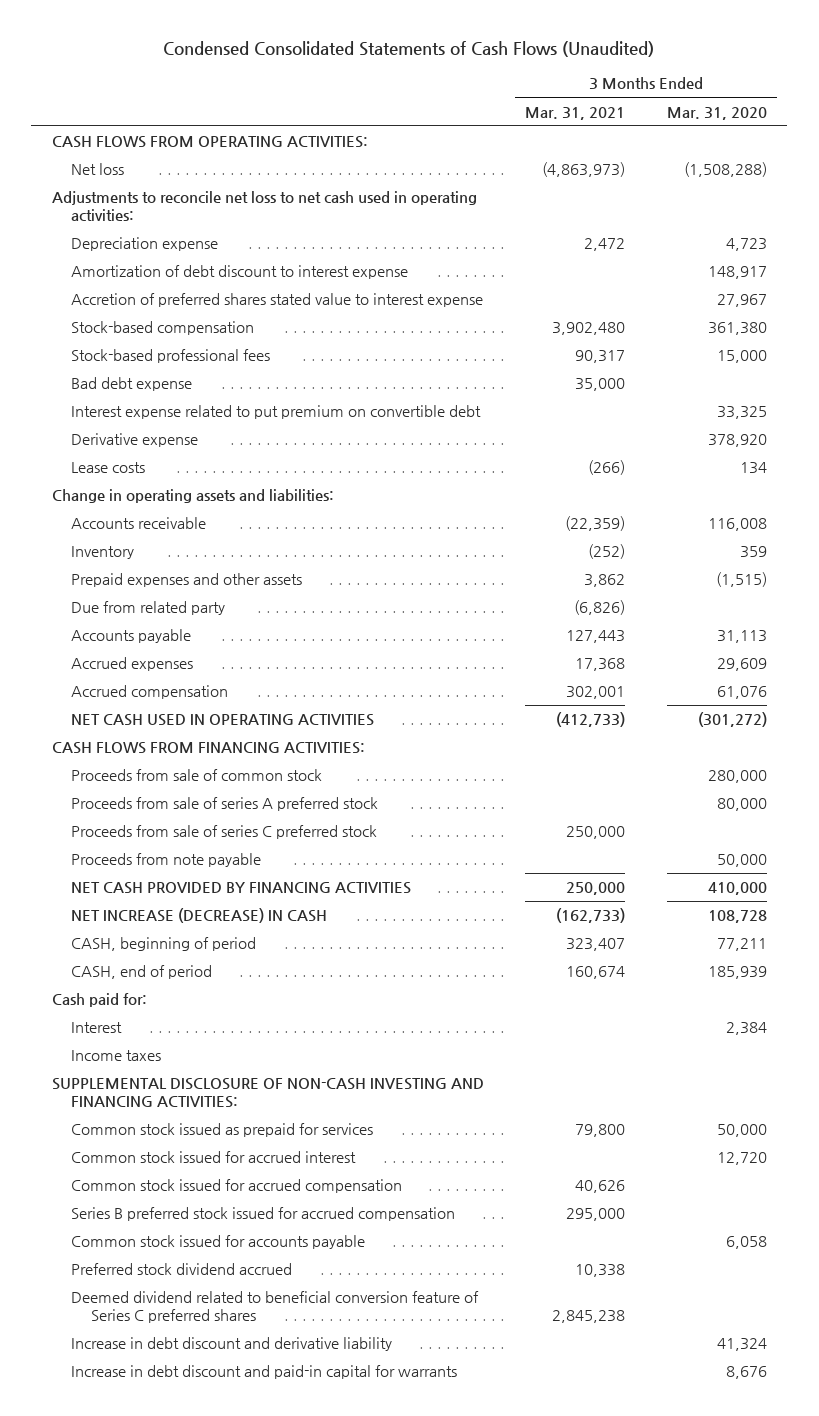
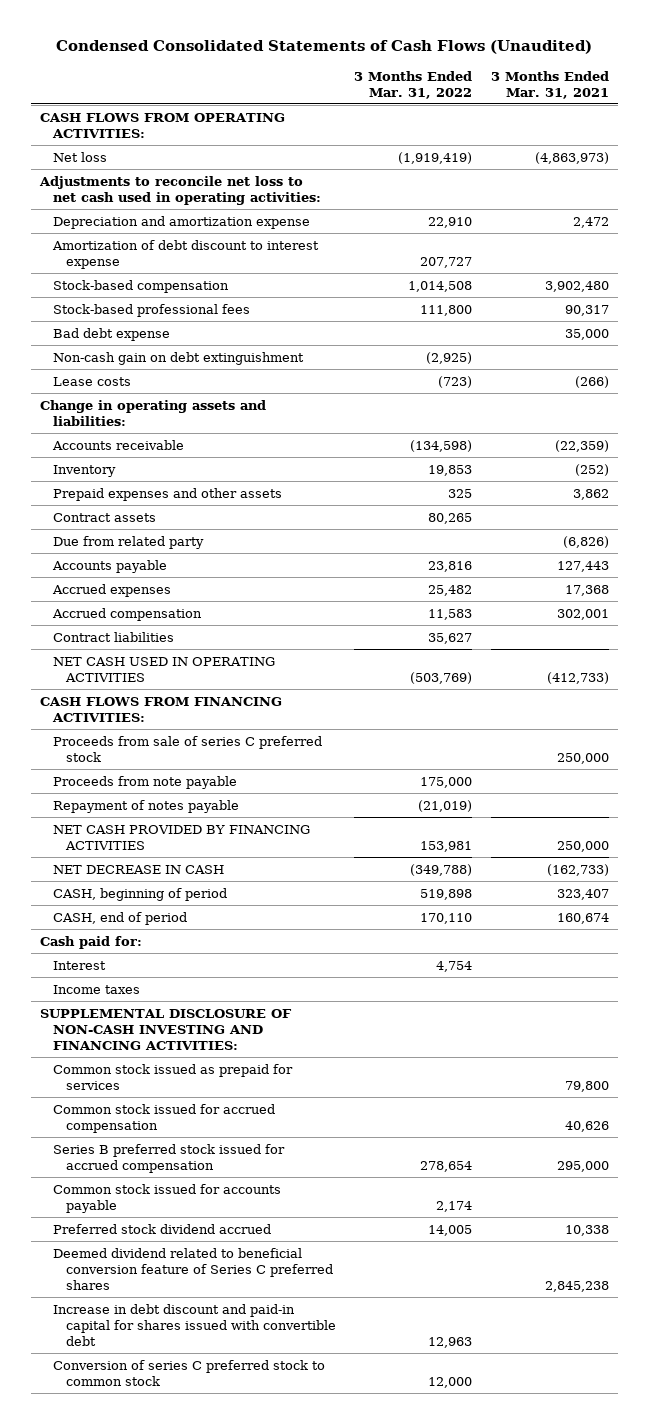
- | 3 Months Ended Mar. 31, 2021 | 3 Months Ended Mar. 31, 2020
+ | 3 Months Ended Mar. 31, 2022 | 3 Months Ended Mar. 31, 2021
- Depreciation expense | 2,472 | 4,723
+ Depreciation and amortization expense | 22,910 | 2,472
- Accretion of preferred shares stated value to interest expense | | 27,967
- Interest expense related to put premium on convertible debt | | 33,325
- Derivative expense | | 378,920
+ Non-cash gain on debt extinguishment | (2,925) |
+ Contract assets | 80,265 |
+ Contract liabilities | 35,627 |
- Proceeds from sale of common stock | | 280,000
- Proceeds from sale of series A preferred stock | | 80,000
+ Repayment of notes payable | (21,019) |
- NET INCREASE (DECREASE) IN CASH | (162,733) | 108,728
+ NET DECREASE IN CASH | (349,788) | (162,733)
- Common stock issued for accrued interest | | 12,720
- Increase in debt discount and derivative liability | | 41,324
- Increase in debt discount and paid-in capital for warrants | | 8,676
+ Increase in debt discount and paid-in capital for shares issued with convertible debt | 12,963 |
+ Conversion of series C preferred stock to common stock | 12,000 |

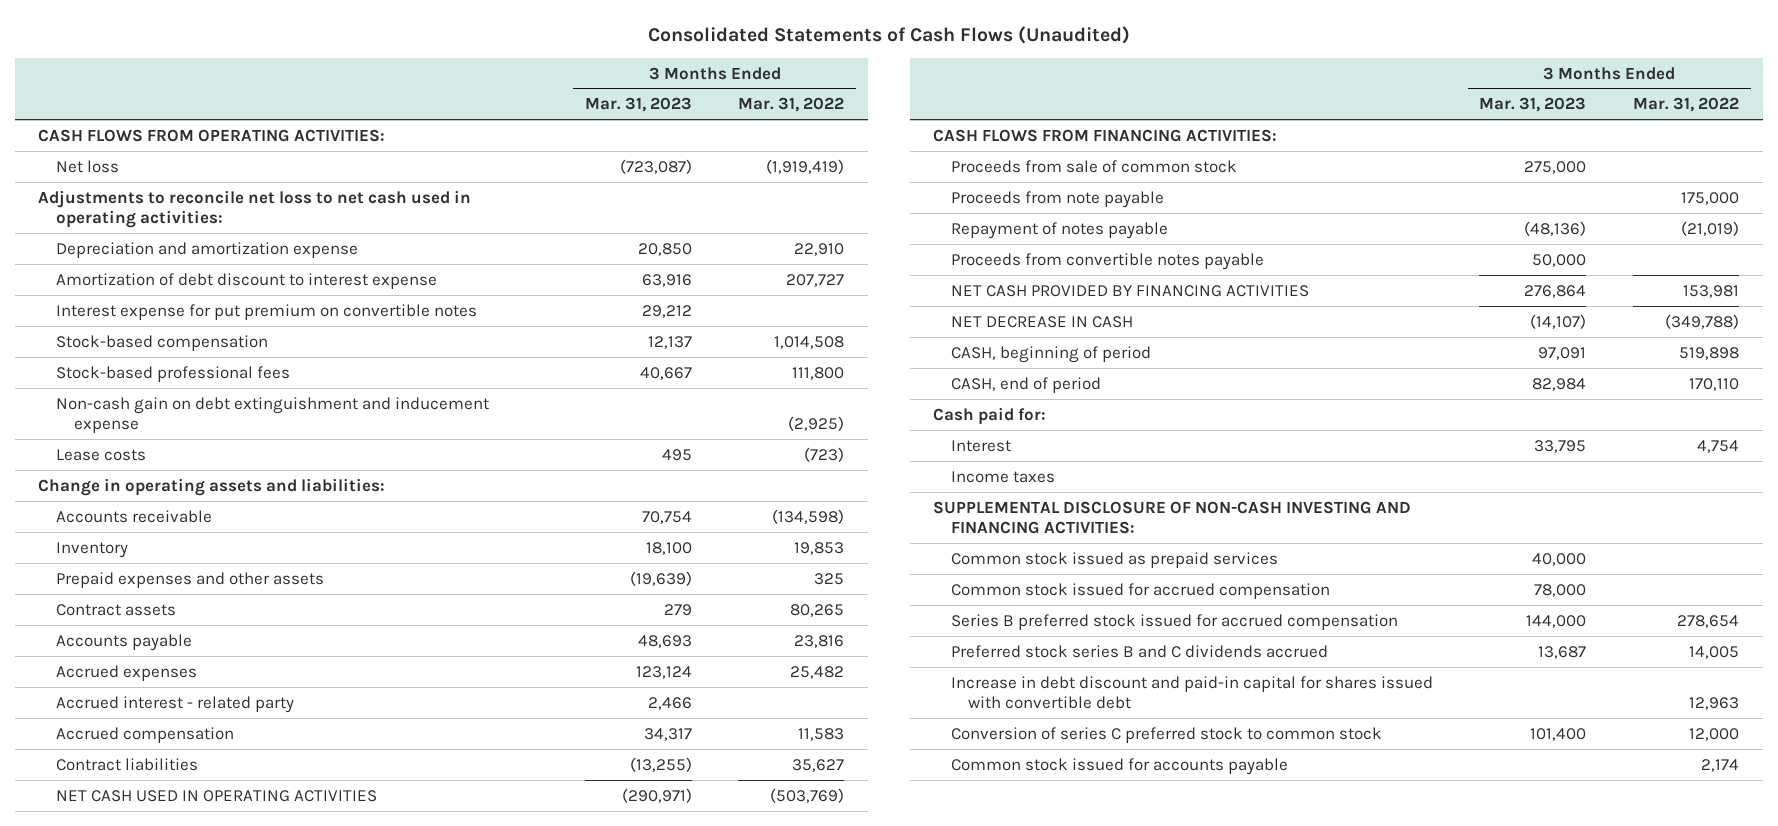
- Condensed Consolidated Statements of Cash Flows (Unaudited)
+ Consolidated Statements of Cash Flows (Unaudited)
- | 3 Months Ended Mar. 31, 2022 | 3 Months Ended Mar. 31, 2021
+ | 3 Months Ended Mar. 31, 2023 | 3 Months Ended Mar. 31, 2022
+ Interest expense for put premium on convertible notes | 29,212 |
- Bad debt expense | | 35,000
- Non-cash gain on debt extinguishment | (2,925) |
+ Non-cash gain on debt extinguishment and inducement expense | | (2,925)
- Due from related party | | (6,826)
+ Accrued interest - related party | 2,466 |
- Proceeds from sale of series C preferred stock | | 250,000
+ Proceeds from sale of common stock | 275,000 |
+ Proceeds from convertible notes payable | 50,000 |
- Common stock issued as prepaid for services | | 79,800
+ Common stock issued as prepaid services | 40,000 |
- Preferred stock dividend accrued | 14,005 | 10,338
- Deemed dividend related to beneficial conversion feature of Series C preferred shares | | 2,845,238
+ Preferred stock series B and C dividends accrued | 13,687 | 14,005
moved down: Common stock issued for accounts payable | | 2,174

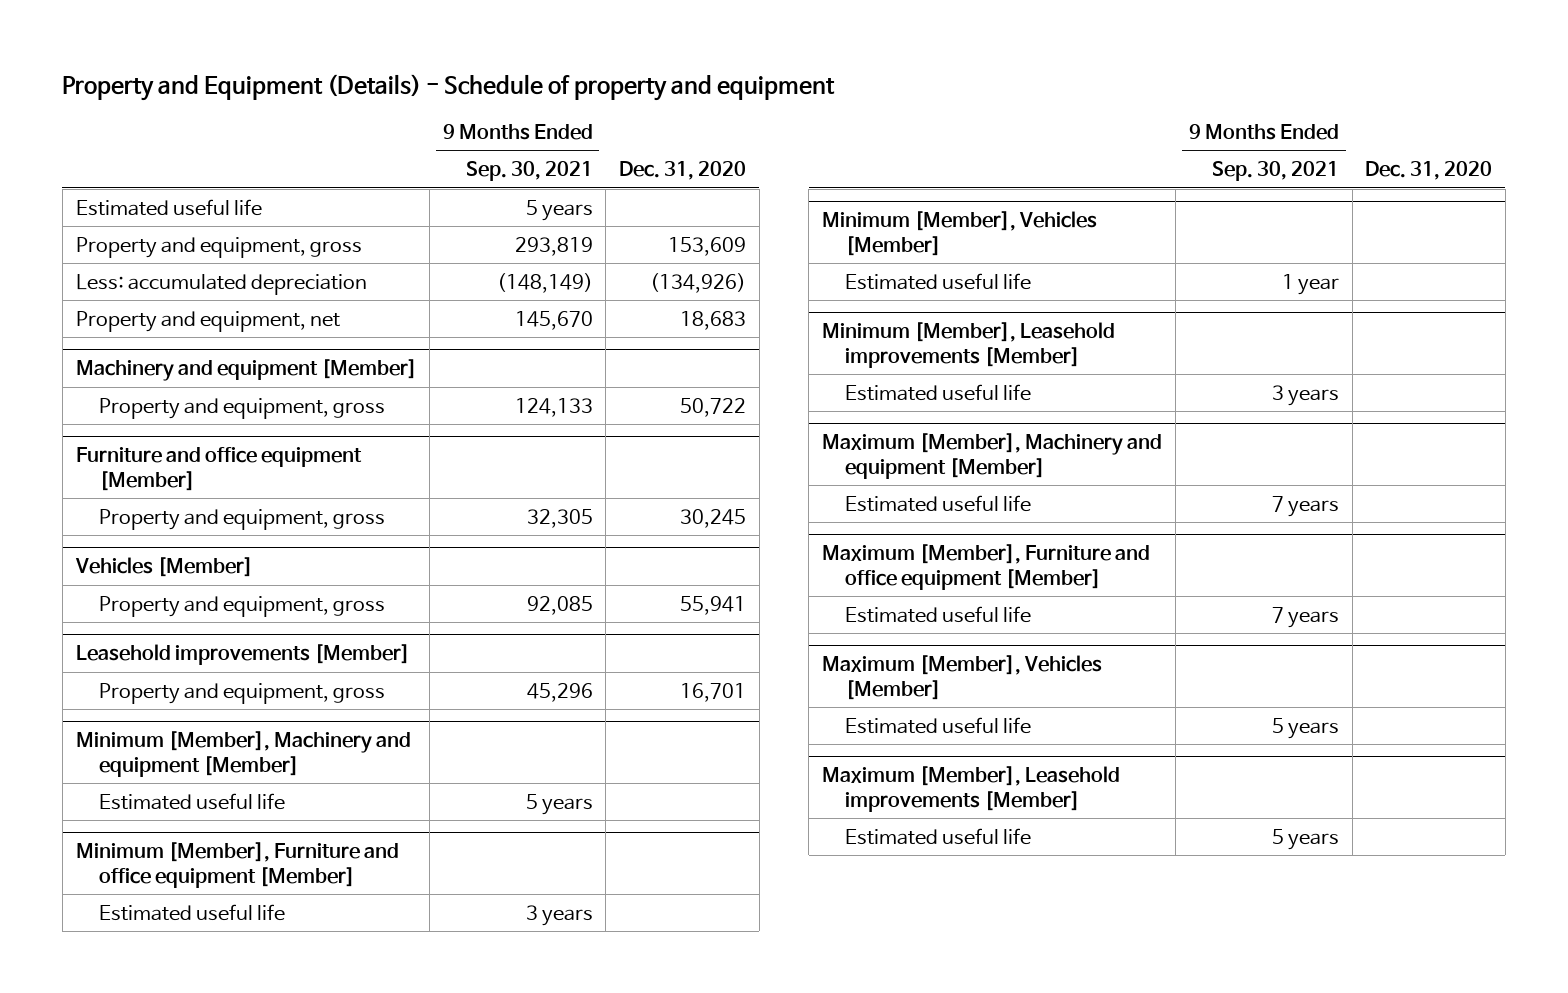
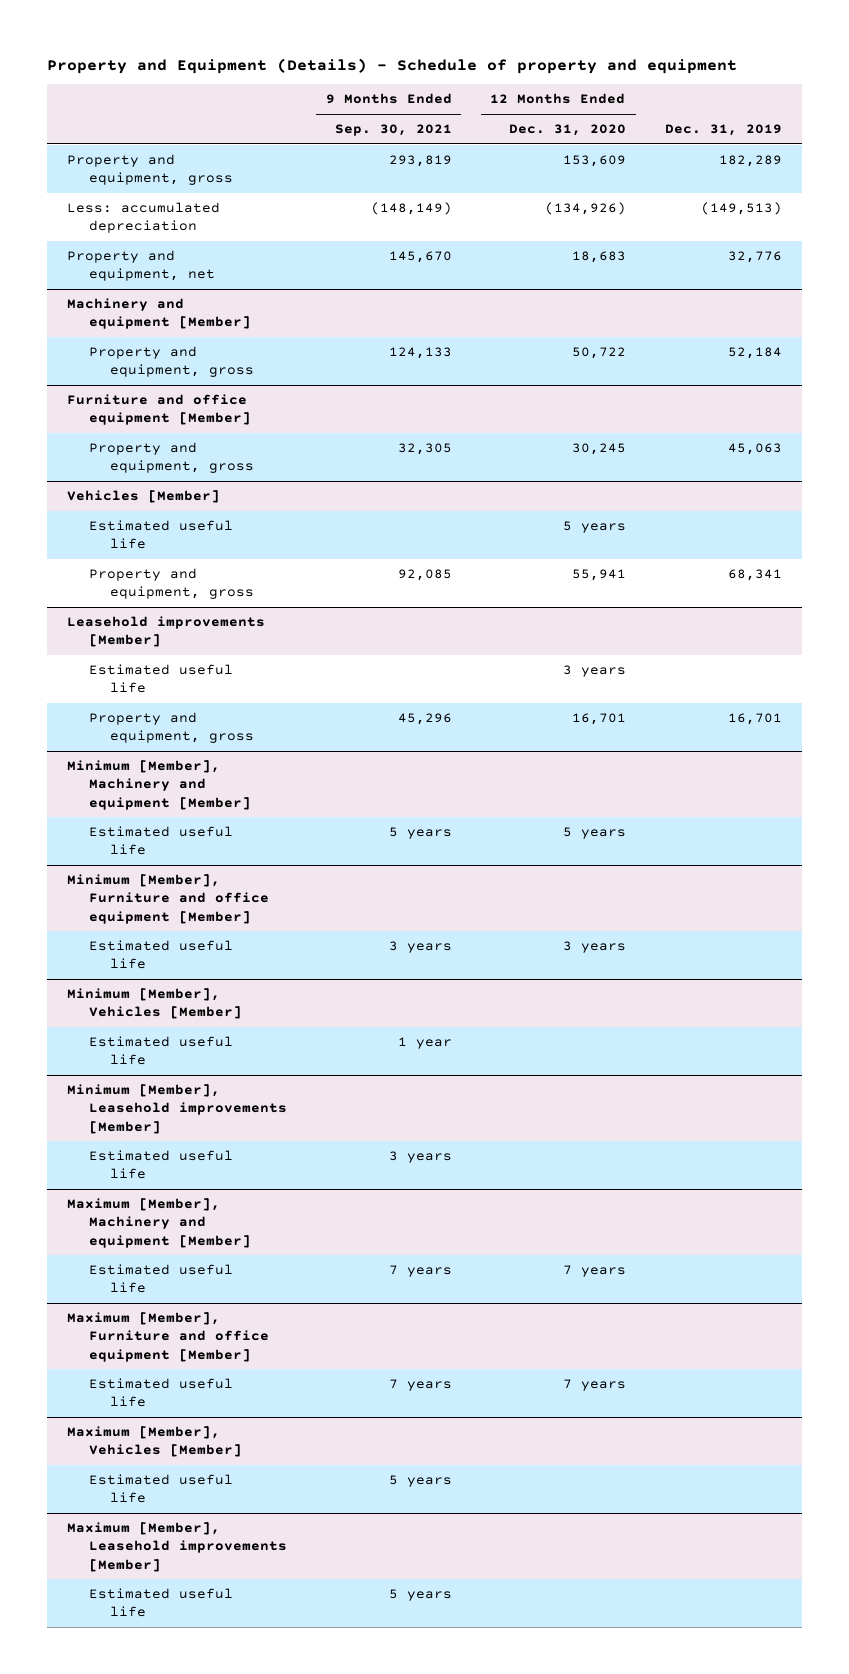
- | 9 Months Ended Sep. 30, 2021 | Dec. 31, 2020
+ | 9 Months Ended Sep. 30, 2021 | 12 Months Ended Dec. 31, 2020 | Dec. 31, 2019
- Estimated useful life | 5 years |
@ Vehicles [Member]
+ Estimated useful life | | 5 years |
@ Leasehold improvements [Member]
+ Estimated useful life | | 3 years |

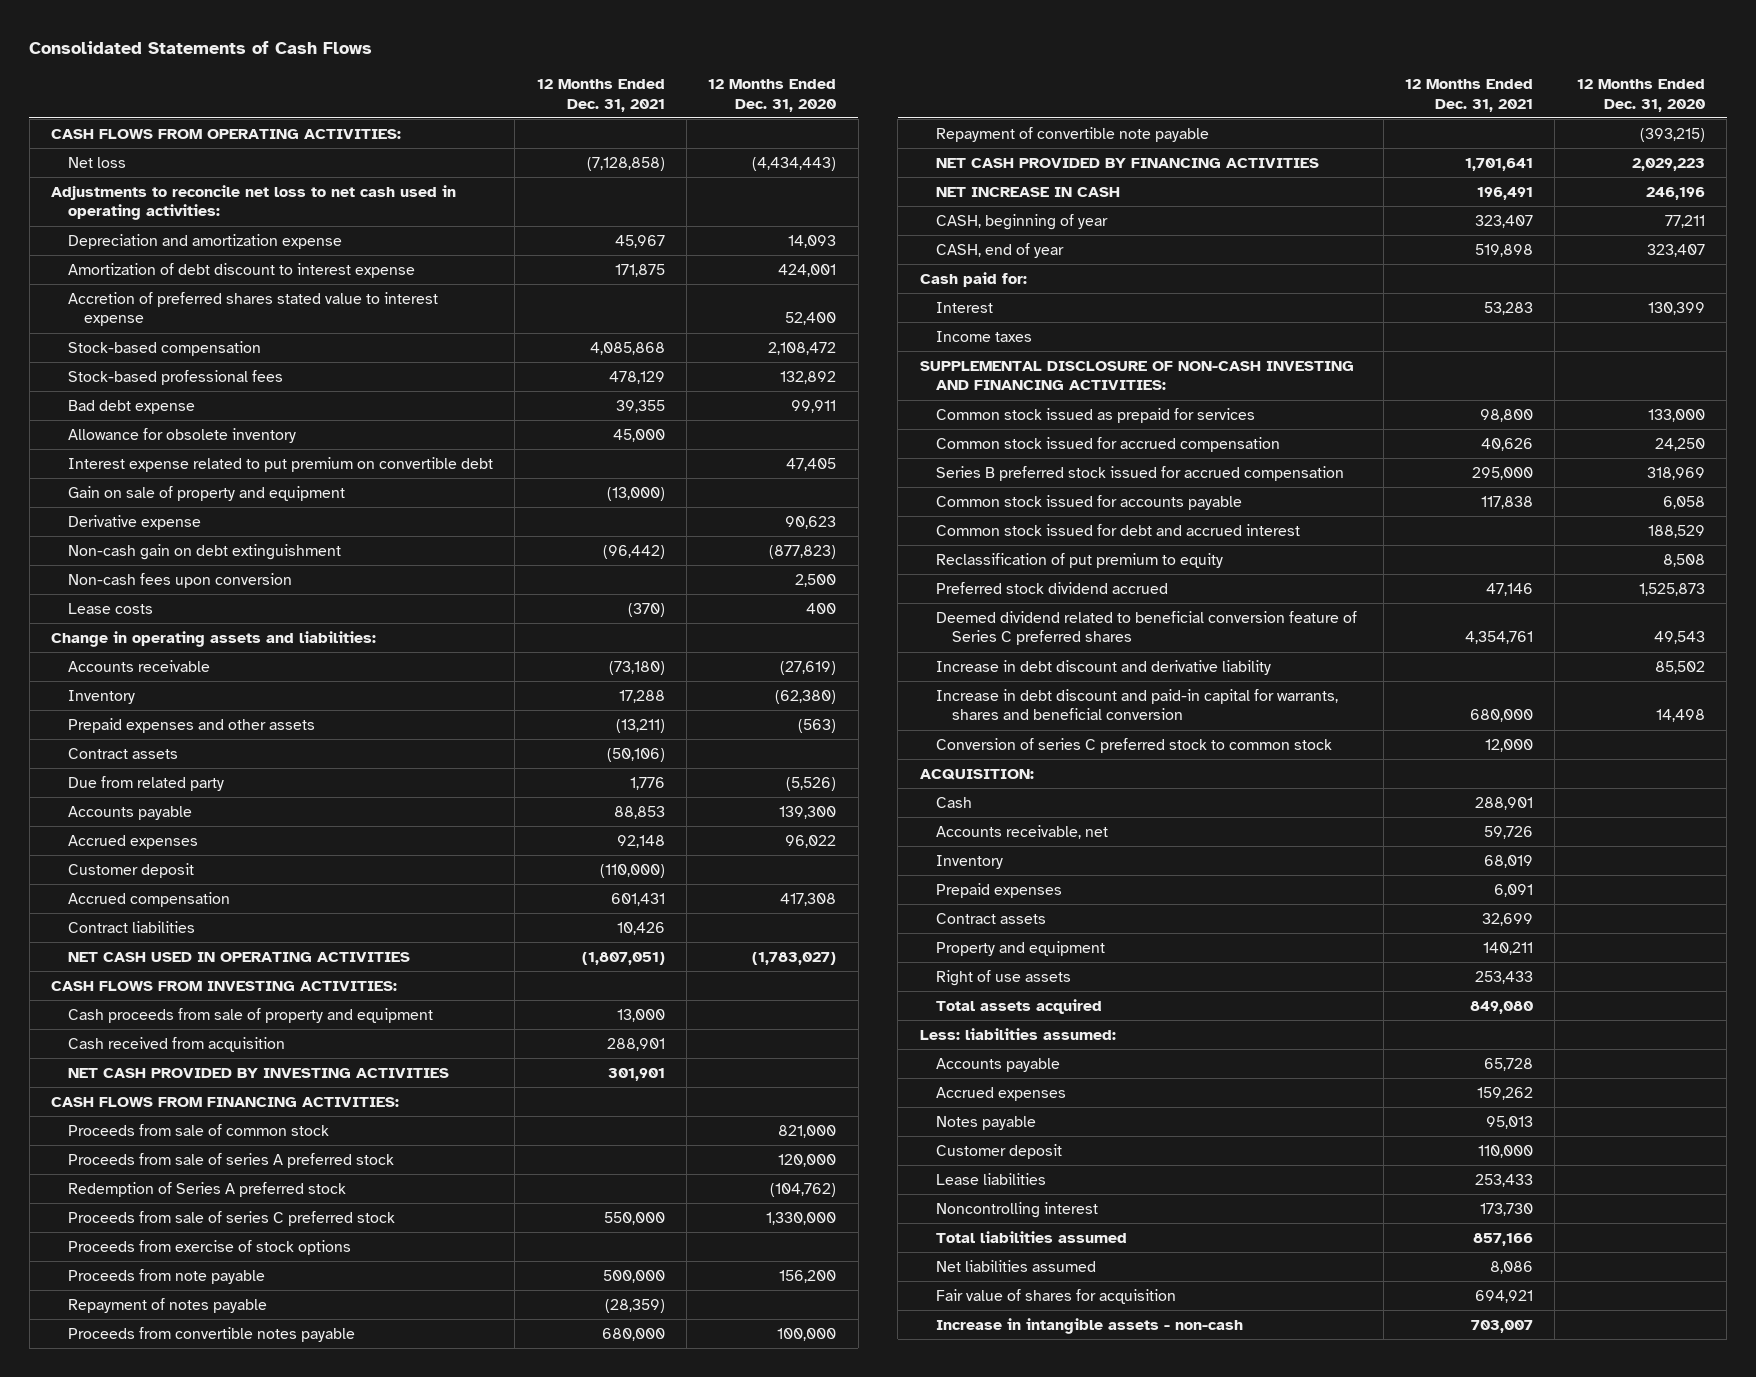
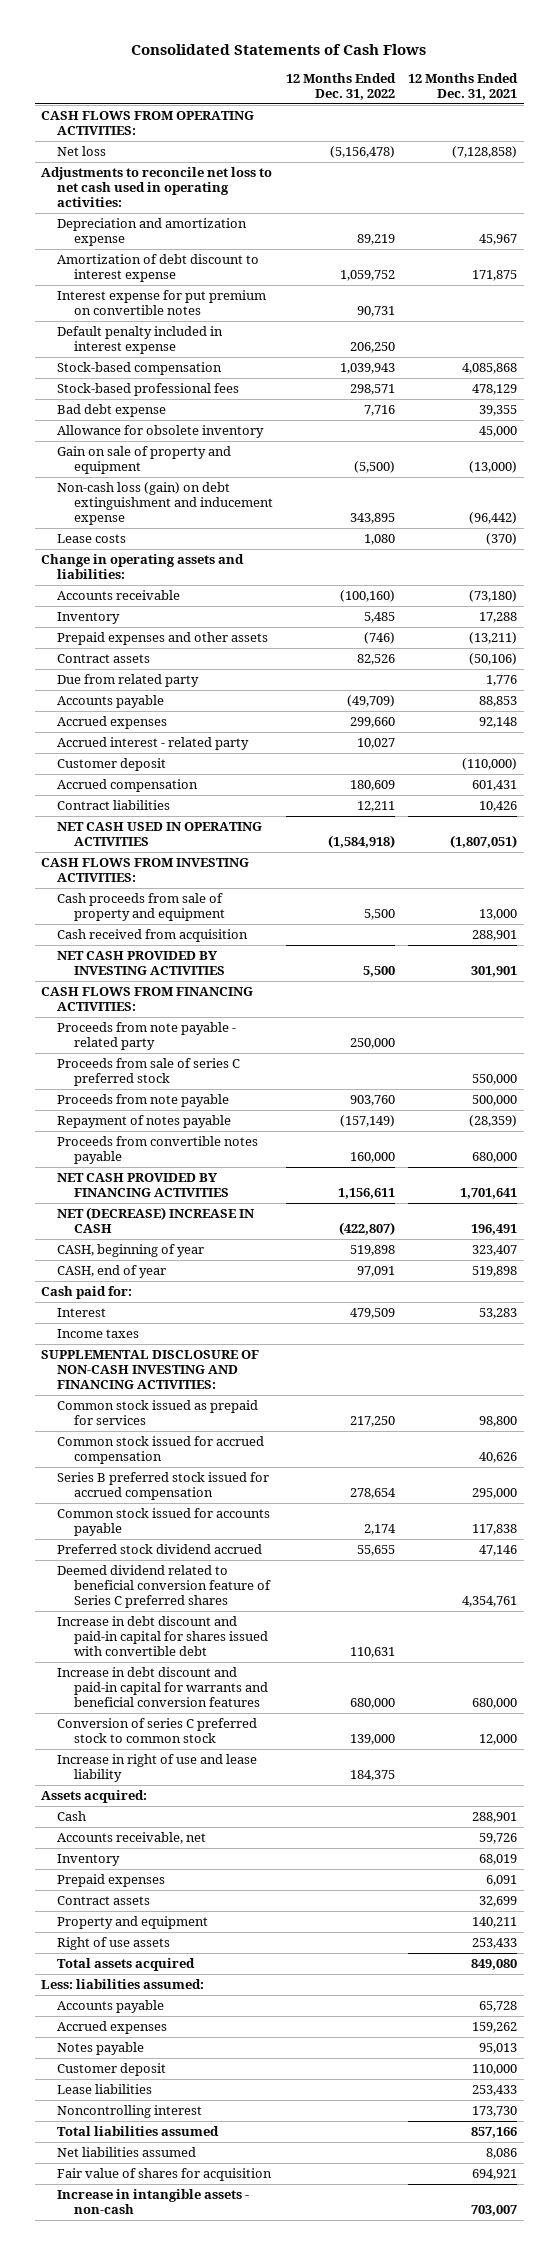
- | 12 Months Ended Dec. 31, 2021 | 12 Months Ended Dec. 31, 2020
+ | 12 Months Ended Dec. 31, 2022 | 12 Months Ended Dec. 31, 2021
- Accretion of preferred shares stated value to interest expense | | 52,400
+ Interest expense for put premium on convertible notes | 90,731 |
+ Default penalty included in interest expense | 206,250 |
- Interest expense related to put premium on convertible debt | | 47,405
- Derivative expense | | 90,623
- Non-cash gain on debt extinguishment | (96,442) | (877,823)
- Non-cash fees upon conversion | | 2,500
+ Non-cash loss (gain) on debt extinguishment and inducement expense | 343,895 | (96,442)
+ Accrued interest - related party | 10,027 |
- Proceeds from sale of common stock | | 821,000
- Proceeds from sale of series A preferred stock | | 120,000
- Redemption of Series A preferred stock | | (104,762)
+ Proceeds from note payable - related party | 250,000 |
- Proceeds from exercise of stock options
- Repayment of convertible note payable | | (393,215)
- NET INCREASE IN CASH | 196,491 | 246,196
+ NET (DECREASE) INCREASE IN CASH | (422,807) | 196,491
- Common stock issued for debt and accrued interest | | 188,529
- Reclassification of put premium to equity | | 8,508
- Increase in debt discount and derivative liability | | 85,502
- Increase in debt discount and paid-in capital for warrants, shares and beneficial conversion | 680,000 | 14,498
+ Increase in debt discount and paid-in capital for shares issued with convertible debt | 110,631 |
+ Increase in debt discount and paid-in capital for warrants and beneficial conversion features | 680,000 | 680,000
- ACQUISITION:
+ Increase in right of use and lease liability | 184,375 |
+ Assets acquired:

